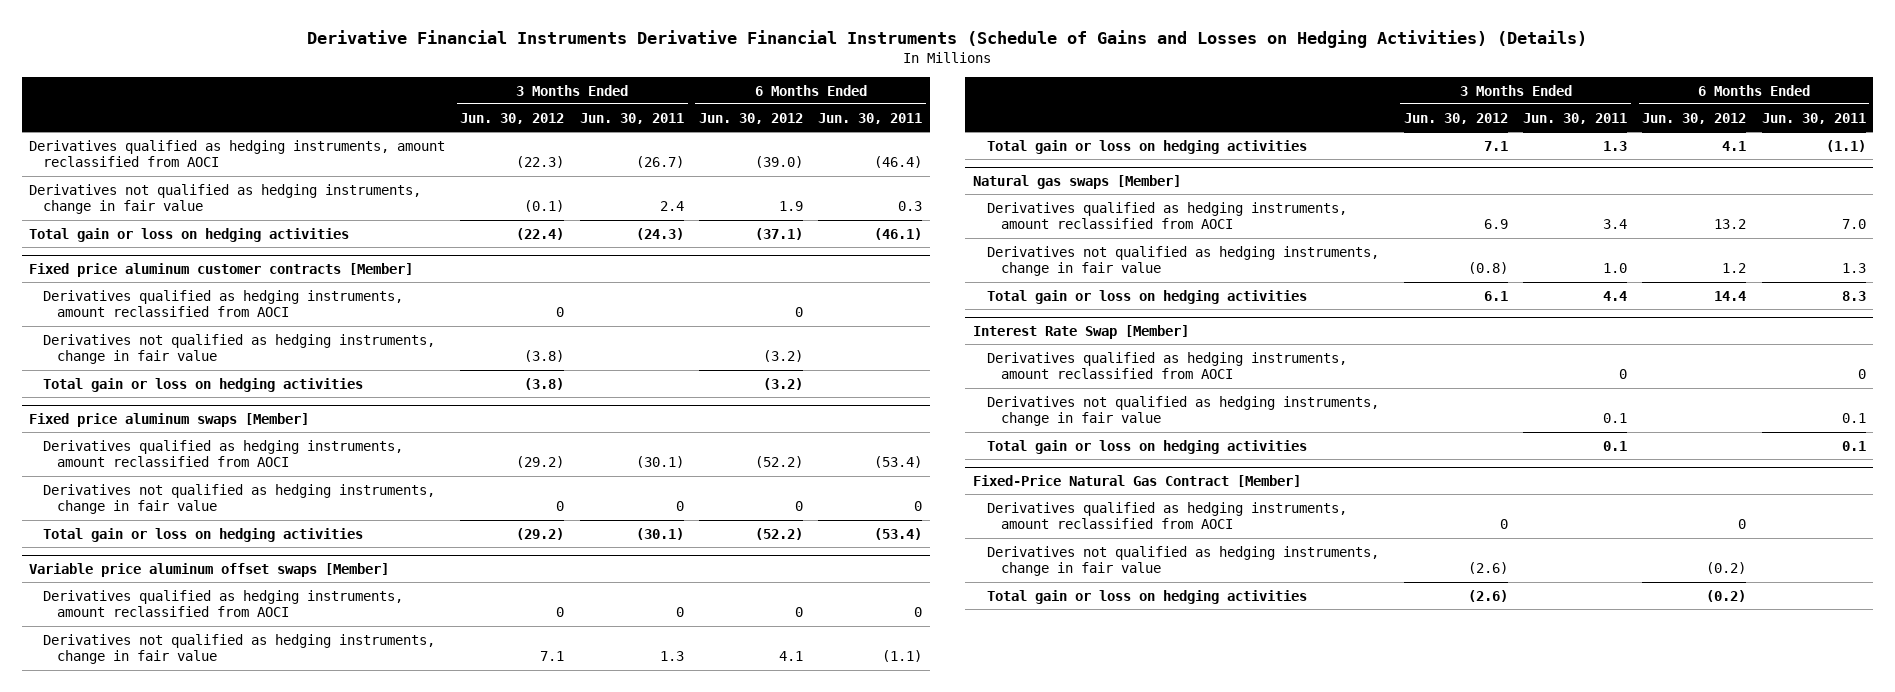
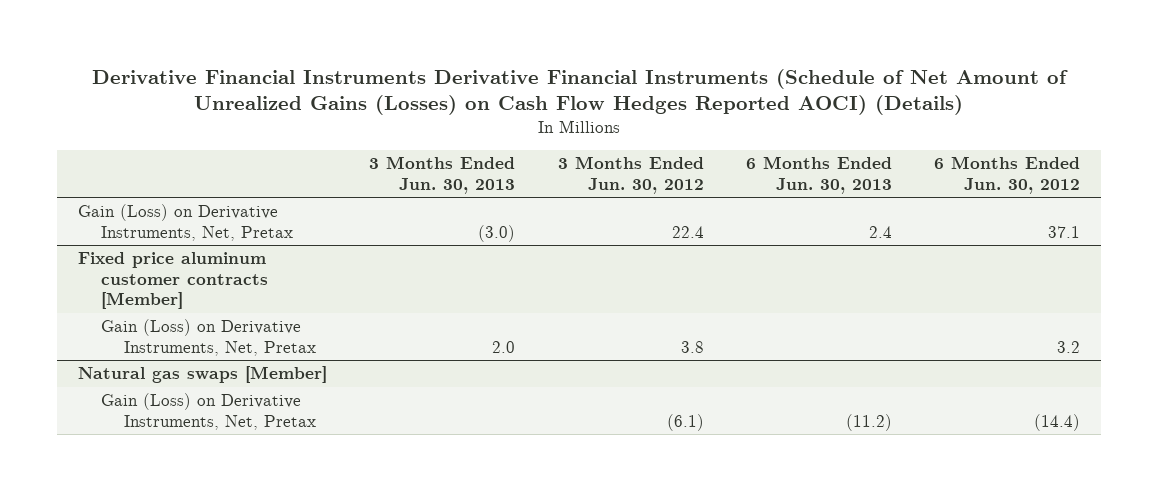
- Derivative Financial Instruments Derivative Financial Instruments (Schedule of Gains and Losses on Hedging Activities) (Details)
+ Derivative Financial Instruments Derivative Financial Instruments (Schedule of Net Amount of Unrealized Gains (Losses) on Cash Flow Hedges Reported AOCI) (Details)
- | 3 Months Ended Jun. 30, 2012 | 3 Months Ended Jun. 30, 2011 | 6 Months Ended Jun. 30, 2012 | 6 Months Ended Jun. 30, 2011
+ | 3 Months Ended Jun. 30, 2013 | 3 Months Ended Jun. 30, 2012 | 6 Months Ended Jun. 30, 2013 | 6 Months Ended Jun. 30, 2012
- Derivatives qualified as hedging instruments, amount reclassified from AOCI | (22.3) | (26.7) | (39.0) | (46.4)
- Derivatives not qualified as hedging instruments, change in fair value | (0.1) | 2.4 | 1.9 | 0.3
- Total gain or loss on hedging activities | (22.4) | (24.3) | (37.1) | (46.1)
+ Gain (Loss) on Derivative Instruments, Net, Pretax | (3.0) | 22.4 | 2.4 | 37.1
@ Fixed price aluminum customer contracts [Member]
- Derivatives qualified as hedging instruments, amount reclassified from AOCI | 0 | | 0 |
- Derivatives not qualified as hedging instruments, change in fair value | (3.8) | | (3.2) |
- Total gain or loss on hedging activities | (3.8) | | (3.2) |
- Fixed price aluminum swaps [Member]
- Derivatives qualified as hedging instruments, amount reclassified from AOCI | (29.2) | (30.1) | (52.2) | (53.4)
- Derivatives not qualified as hedging instruments, change in fair value | 0 | 0 | 0 | 0
- Total gain or loss on hedging activities | (29.2) | (30.1) | (52.2) | (53.4)
- Variable price aluminum offset swaps [Member]
- Derivatives qualified as hedging instruments, amount reclassified from AOCI | 0 | 0 | 0 | 0
- Derivatives not qualified as hedging instruments, change in fair value | 7.1 | 1.3 | 4.1 | (1.1)
- Total gain or loss on hedging activities | 7.1 | 1.3 | 4.1 | (1.1)
@ Fixed price aluminum customer contracts [Member]
+ Gain (Loss) on Derivative Instruments, Net, Pretax | 2.0 | 3.8 | | 3.2
@ Natural gas swaps [Member]
- Derivatives qualified as hedging instruments, amount reclassified from AOCI | 6.9 | 3.4 | 13.2 | 7.0
- Derivatives not qualified as hedging instruments, change in fair value | (0.8) | 1.0 | 1.2 | 1.3
- Total gain or loss on hedging activities | 6.1 | 4.4 | 14.4 | 8.3
- Interest Rate Swap [Member]
- Derivatives qualified as hedging instruments, amount reclassified from AOCI | | 0 | | 0
- Derivatives not qualified as hedging instruments, change in fair value | | 0.1 | | 0.1
- Total gain or loss on hedging activities | | 0.1 | | 0.1
- Fixed-Price Natural Gas Contract [Member]
- Derivatives qualified as hedging instruments, amount reclassified from AOCI | 0 | | 0 |
- Derivatives not qualified as hedging instruments, change in fair value | (2.6) | | (0.2) |
- Total gain or loss on hedging activities | (2.6) | | (0.2) |
@ Natural gas swaps [Member]
+ Gain (Loss) on Derivative Instruments, Net, Pretax | | (6.1) | (11.2) | (14.4)

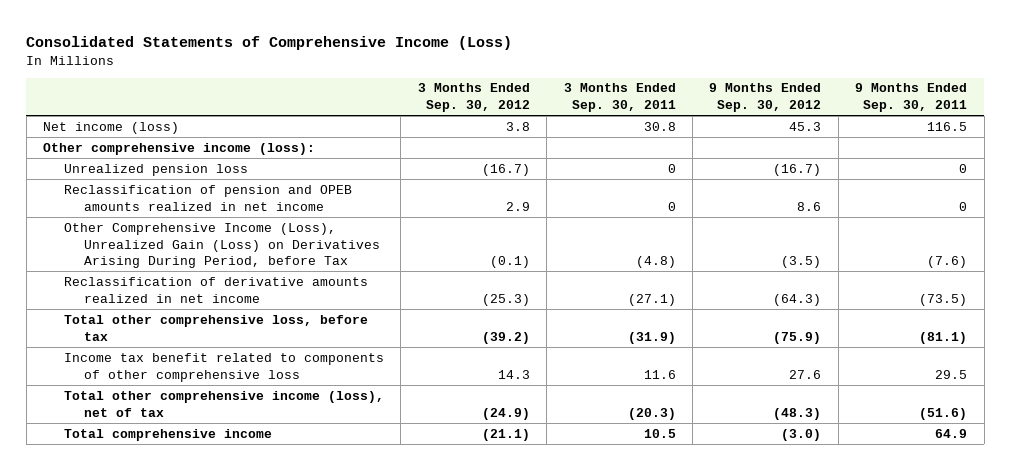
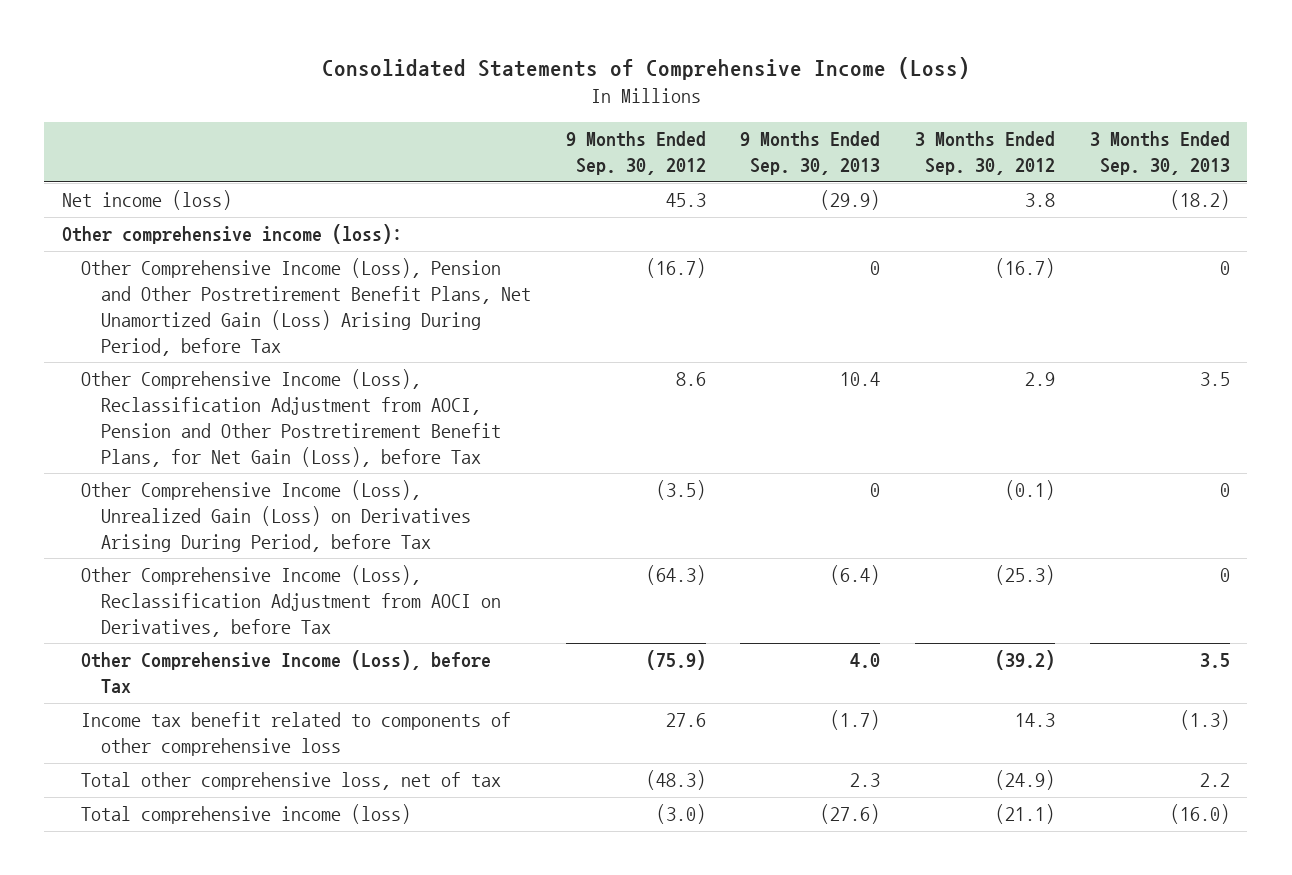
- | 3 Months Ended Sep. 30, 2012 | 3 Months Ended Sep. 30, 2011 | 9 Months Ended Sep. 30, 2012 | 9 Months Ended Sep. 30, 2011
+ | 9 Months Ended Sep. 30, 2012 | 9 Months Ended Sep. 30, 2013 | 3 Months Ended Sep. 30, 2012 | 3 Months Ended Sep. 30, 2013
- Unrealized pension loss | (16.7) | 0 | (16.7) | 0
- Reclassification of pension and OPEB amounts realized in net income | 2.9 | 0 | 8.6 | 0
+ Other Comprehensive Income (Loss), Pension and Other Postretirement Benefit Plans, Net Unamortized Gain (Loss) Arising During Period, before Tax | (16.7) | 0 | (16.7) | 0
+ Other Comprehensive Income (Loss), Reclassification Adjustment from AOCI, Pension and Other Postretirement Benefit Plans, for Net Gain (Loss), before Tax | 8.6 | 10.4 | 2.9 | 3.5
- Reclassification of derivative amounts realized in net income | (25.3) | (27.1) | (64.3) | (73.5)
- Total other comprehensive loss, before tax | (39.2) | (31.9) | (75.9) | (81.1)
+ Other Comprehensive Income (Loss), Reclassification Adjustment from AOCI on Derivatives, before Tax | (64.3) | (6.4) | (25.3) | 0
+ Other Comprehensive Income (Loss), before Tax | (75.9) | 4.0 | (39.2) | 3.5
- Total other comprehensive income (loss), net of tax | (24.9) | (20.3) | (48.3) | (51.6)
- Total comprehensive income | (21.1) | 10.5 | (3.0) | 64.9
+ Total other comprehensive loss, net of tax | (48.3) | 2.3 | (24.9) | 2.2
+ Total comprehensive income (loss) | (3.0) | (27.6) | (21.1) | (16.0)

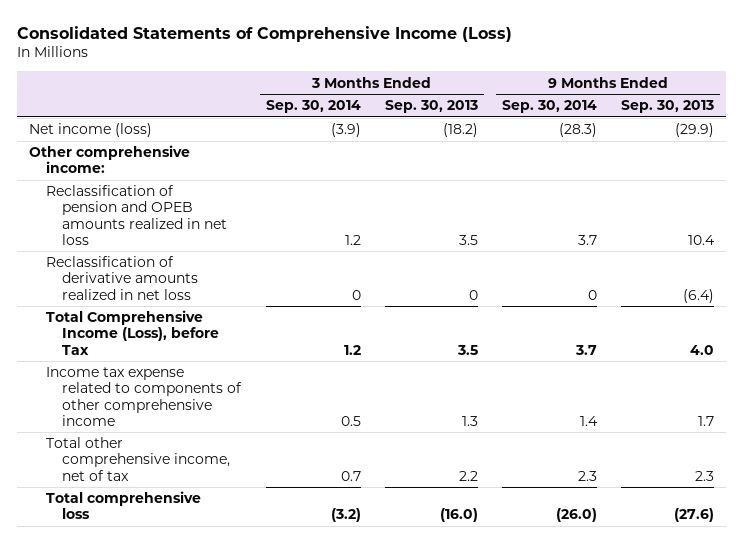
- | 9 Months Ended Sep. 30, 2012 | 9 Months Ended Sep. 30, 2013 | 3 Months Ended Sep. 30, 2012 | 3 Months Ended Sep. 30, 2013
+ | 3 Months Ended Sep. 30, 2014 | 3 Months Ended Sep. 30, 2013 | 9 Months Ended Sep. 30, 2014 | 9 Months Ended Sep. 30, 2013
- Other comprehensive income (loss):
- Other Comprehensive Income (Loss), Pension and Other Postretirement Benefit Plans, Net Unamortized Gain (Loss) Arising During Period, before Tax | (16.7) | 0 | (16.7) | 0
- Other Comprehensive Income (Loss), Reclassification Adjustment from AOCI, Pension and Other Postretirement Benefit Plans, for Net Gain (Loss), before Tax | 8.6 | 10.4 | 2.9 | 3.5
- Other Comprehensive Income (Loss), Unrealized Gain (Loss) on Derivatives Arising During Period, before Tax | (3.5) | 0 | (0.1) | 0
- Other Comprehensive Income (Loss), Reclassification Adjustment from AOCI on Derivatives, before Tax | (64.3) | (6.4) | (25.3) | 0
- Other Comprehensive Income (Loss), before Tax | (75.9) | 4.0 | (39.2) | 3.5
- Income tax benefit related to components of other comprehensive loss | 27.6 | (1.7) | 14.3 | (1.3)
- Total other comprehensive loss, net of tax | (48.3) | 2.3 | (24.9) | 2.2
- Total comprehensive income (loss) | (3.0) | (27.6) | (21.1) | (16.0)
+ Other comprehensive income:
+ Reclassification of pension and OPEB amounts realized in net loss | 1.2 | 3.5 | 3.7 | 10.4
+ Reclassification of derivative amounts realized in net loss | 0 | 0 | 0 | (6.4)
+ Total Comprehensive Income (Loss), before Tax | 1.2 | 3.5 | 3.7 | 4.0
+ Income tax expense related to components of other comprehensive income | 0.5 | 1.3 | 1.4 | 1.7
+ Total other comprehensive income, net of tax | 0.7 | 2.2 | 2.3 | 2.3
+ Total comprehensive loss | (3.2) | (16.0) | (26.0) | (27.6)

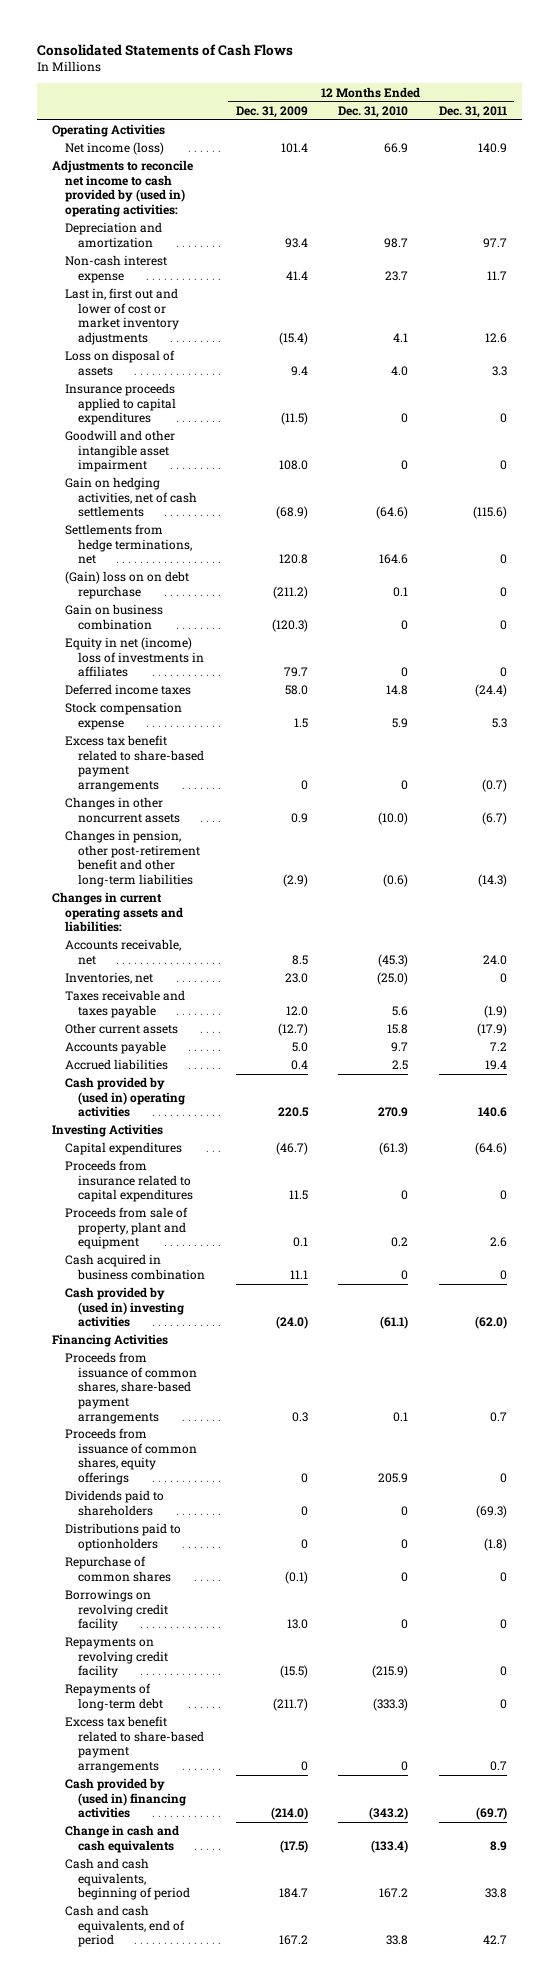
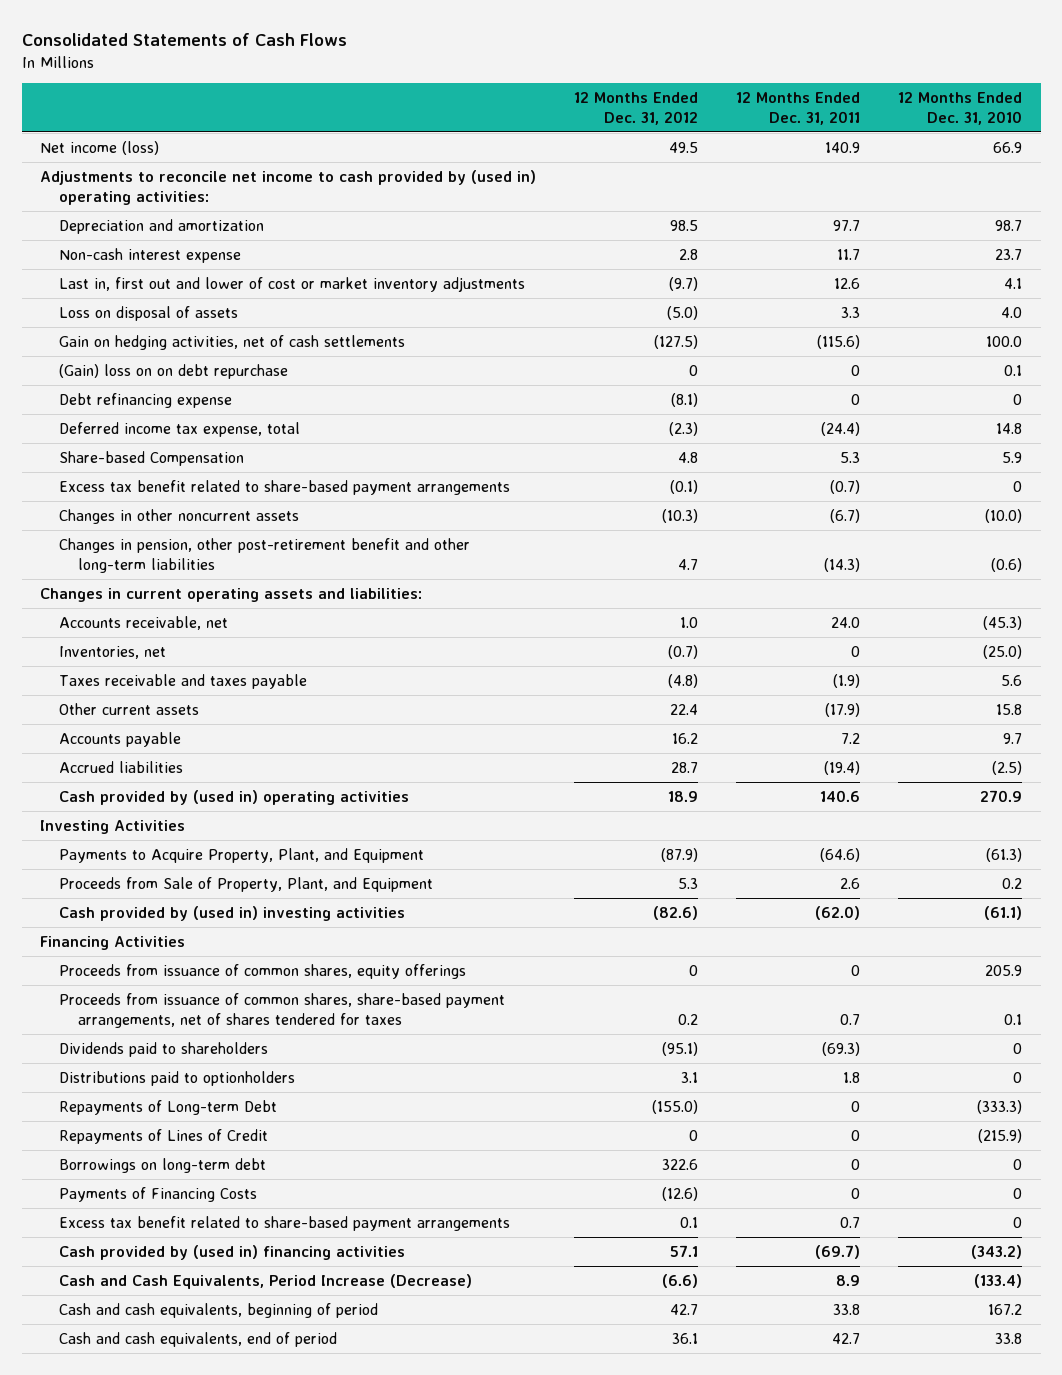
- | 12 Months Ended Dec. 31, 2009 | 12 Months Ended Dec. 31, 2010 | 12 Months Ended Dec. 31, 2011
+ | 12 Months Ended Dec. 31, 2012 | 12 Months Ended Dec. 31, 2011 | 12 Months Ended Dec. 31, 2010
- Operating Activities
- Insurance proceeds applied to capital expenditures | (11.5) | 0 | 0
- Goodwill and other intangible asset impairment | 108.0 | 0 | 0
- Gain on hedging activities, net of cash settlements | (68.9) | (64.6) | (115.6)
- Settlements from hedge terminations, net | 120.8 | 164.6 | 0
+ Gain on hedging activities, net of cash settlements | (127.5) | (115.6) | 100.0
- Gain on business combination | (120.3) | 0 | 0
- Equity in net (income) loss of investments in affiliates | 79.7 | 0 | 0
- Deferred income taxes | 58.0 | 14.8 | (24.4)
- Stock compensation expense | 1.5 | 5.9 | 5.3
+ Debt refinancing expense | (8.1) | 0 | 0
+ Deferred income tax expense, total | (2.3) | (24.4) | 14.8
+ Share-based Compensation | 4.8 | 5.3 | 5.9
- Accrued liabilities | 0.4 | 2.5 | 19.4
+ Accrued liabilities | 28.7 | (19.4) | (2.5)
- Capital expenditures | (46.7) | (61.3) | (64.6)
- Proceeds from insurance related to capital expenditures | 11.5 | 0 | 0
- Proceeds from sale of property, plant and equipment | 0.1 | 0.2 | 2.6
- Cash acquired in business combination | 11.1 | 0 | 0
+ Payments to Acquire Property, Plant, and Equipment | (87.9) | (64.6) | (61.3)
+ Proceeds from Sale of Property, Plant, and Equipment | 5.3 | 2.6 | 0.2
- Proceeds from issuance of common shares, share-based payment arrangements | 0.3 | 0.1 | 0.7
+ Proceeds from issuance of common shares, share-based payment arrangements, net of shares tendered for taxes | 0.2 | 0.7 | 0.1
- Distributions paid to optionholders | 0 | 0 | (1.8)
- Repurchase of common shares | (0.1) | 0 | 0
- Borrowings on revolving credit facility | 13.0 | 0 | 0
- Repayments on revolving credit facility | (15.5) | (215.9) | 0
- Repayments of long-term debt | (211.7) | (333.3) | 0
+ Distributions paid to optionholders | 3.1 | 1.8 | 0
+ Repayments of Long-term Debt | (155.0) | 0 | (333.3)
+ Repayments of Lines of Credit | 0 | 0 | (215.9)
+ Borrowings on long-term debt | 322.6 | 0 | 0
+ Payments of Financing Costs | (12.6) | 0 | 0
- Change in cash and cash equivalents | (17.5) | (133.4) | 8.9
+ Cash and Cash Equivalents, Period Increase (Decrease) | (6.6) | 8.9 | (133.4)

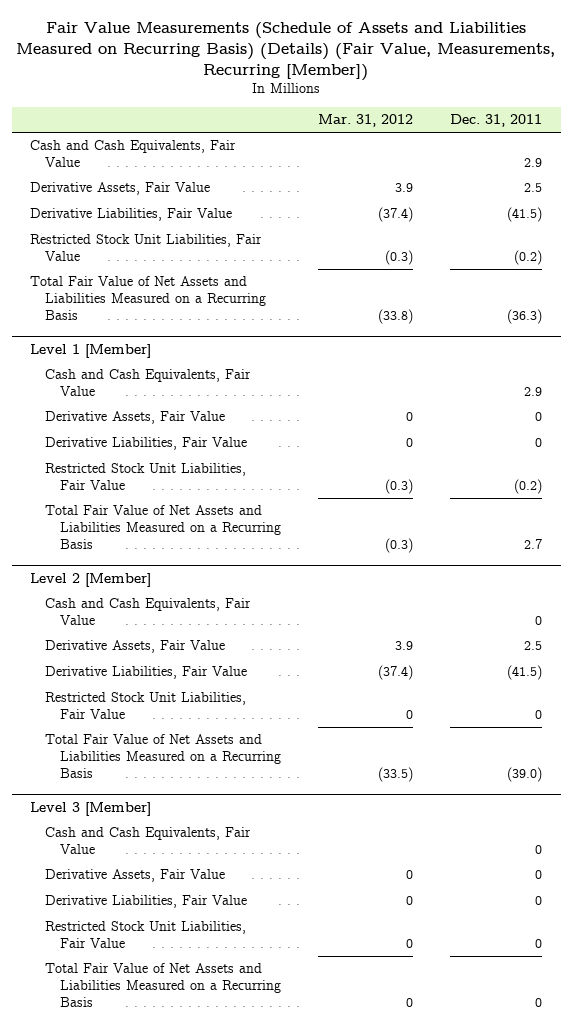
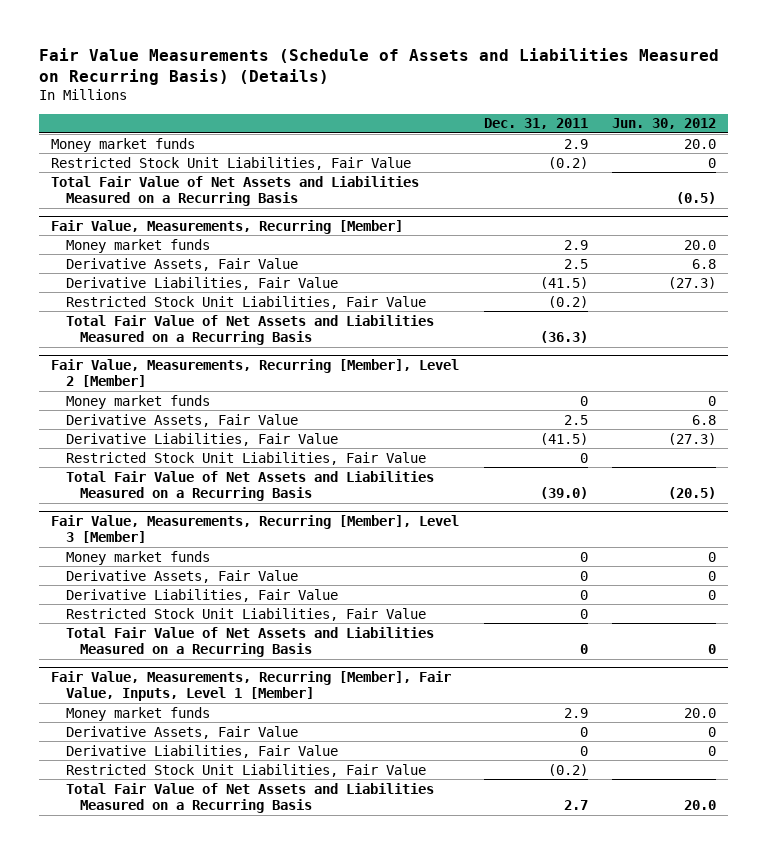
- Fair Value Measurements (Schedule of Assets and Liabilities Measured on Recurring Basis) (Details) (Fair Value, Measurements, Recurring [Member])
+ Fair Value Measurements (Schedule of Assets and Liabilities Measured on Recurring Basis) (Details)
- | Mar. 31, 2012 | Dec. 31, 2011
+ | Dec. 31, 2011 | Jun. 30, 2012
- Cash and Cash Equivalents, Fair Value | | 2.9
+ Money market funds | 2.9 | 20.0
+ Restricted Stock Unit Liabilities, Fair Value | (0.2) | 0
+ Total Fair Value of Net Assets and Liabilities Measured on a Recurring Basis | | (0.5)
+ Fair Value, Measurements, Recurring [Member]
+ Money market funds | 2.9 | 20.0
- Level 1 [Member]
- Cash and Cash Equivalents, Fair Value | | 2.9
- Derivative Assets, Fair Value | 0 | 0
- Derivative Liabilities, Fair Value | 0 | 0
- Restricted Stock Unit Liabilities, Fair Value | (0.3) | (0.2)
- Total Fair Value of Net Assets and Liabilities Measured on a Recurring Basis | (0.3) | 2.7
- Level 2 [Member]
- Cash and Cash Equivalents, Fair Value | | 0
+ Fair Value, Measurements, Recurring [Member], Level 2 [Member]
+ Money market funds | 0 | 0
- Level 3 [Member]
- Cash and Cash Equivalents, Fair Value | | 0
+ Fair Value, Measurements, Recurring [Member], Level 3 [Member]
+ Money market funds | 0 | 0
+ Fair Value, Measurements, Recurring [Member], Fair Value, Inputs, Level 1 [Member]
+ Money market funds | 2.9 | 20.0
+ Derivative Assets, Fair Value | 0 | 0
+ Derivative Liabilities, Fair Value | 0 | 0
+ Restricted Stock Unit Liabilities, Fair Value | (0.2) |
+ Total Fair Value of Net Assets and Liabilities Measured on a Recurring Basis | 2.7 | 20.0

